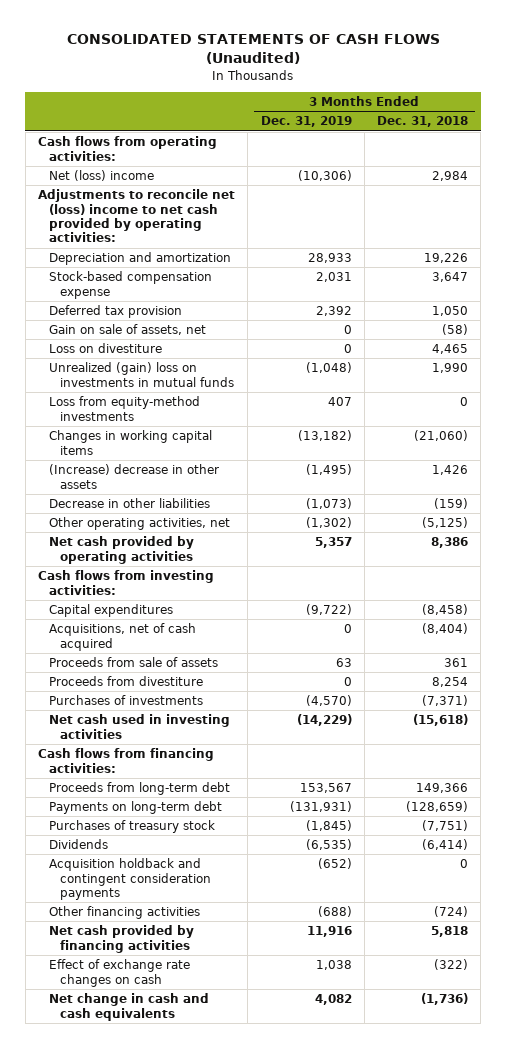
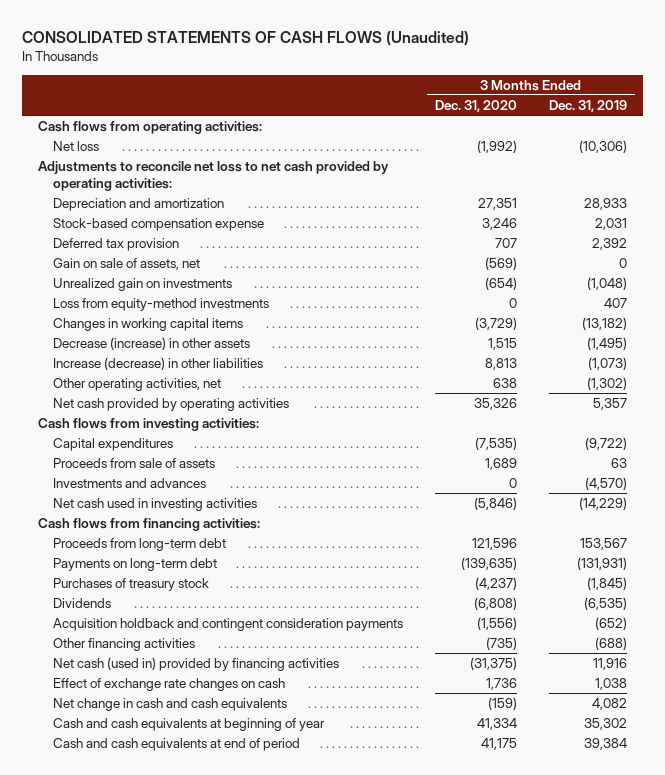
- | 3 Months Ended Dec. 31, 2019 | 3 Months Ended Dec. 31, 2018
+ | 3 Months Ended Dec. 31, 2020 | 3 Months Ended Dec. 31, 2019
- Net (loss) income | (10,306) | 2,984
- Adjustments to reconcile net (loss) income to net cash provided by operating activities:
+ Net loss | (1,992) | (10,306)
+ Adjustments to reconcile net loss to net cash provided by operating activities:
- Loss on divestiture | 0 | 4,465
- Unrealized (gain) loss on investments in mutual funds | (1,048) | 1,990
+ Unrealized gain on investments | (654) | (1,048)
- (Increase) decrease in other assets | (1,495) | 1,426
- Decrease in other liabilities | (1,073) | (159)
+ Decrease (increase) in other assets | 1,515 | (1,495)
+ Increase (decrease) in other liabilities | 8,813 | (1,073)
- Acquisitions, net of cash acquired | 0 | (8,404)
- Proceeds from divestiture | 0 | 8,254
- Purchases of investments | (4,570) | (7,371)
+ Investments and advances | 0 | (4,570)
- Net cash provided by financing activities | 11,916 | 5,818
+ Net cash (used in) provided by financing activities | (31,375) | 11,916
+ Cash and cash equivalents at beginning of year | 41,334 | 35,302
+ Cash and cash equivalents at end of period | 41,175 | 39,384

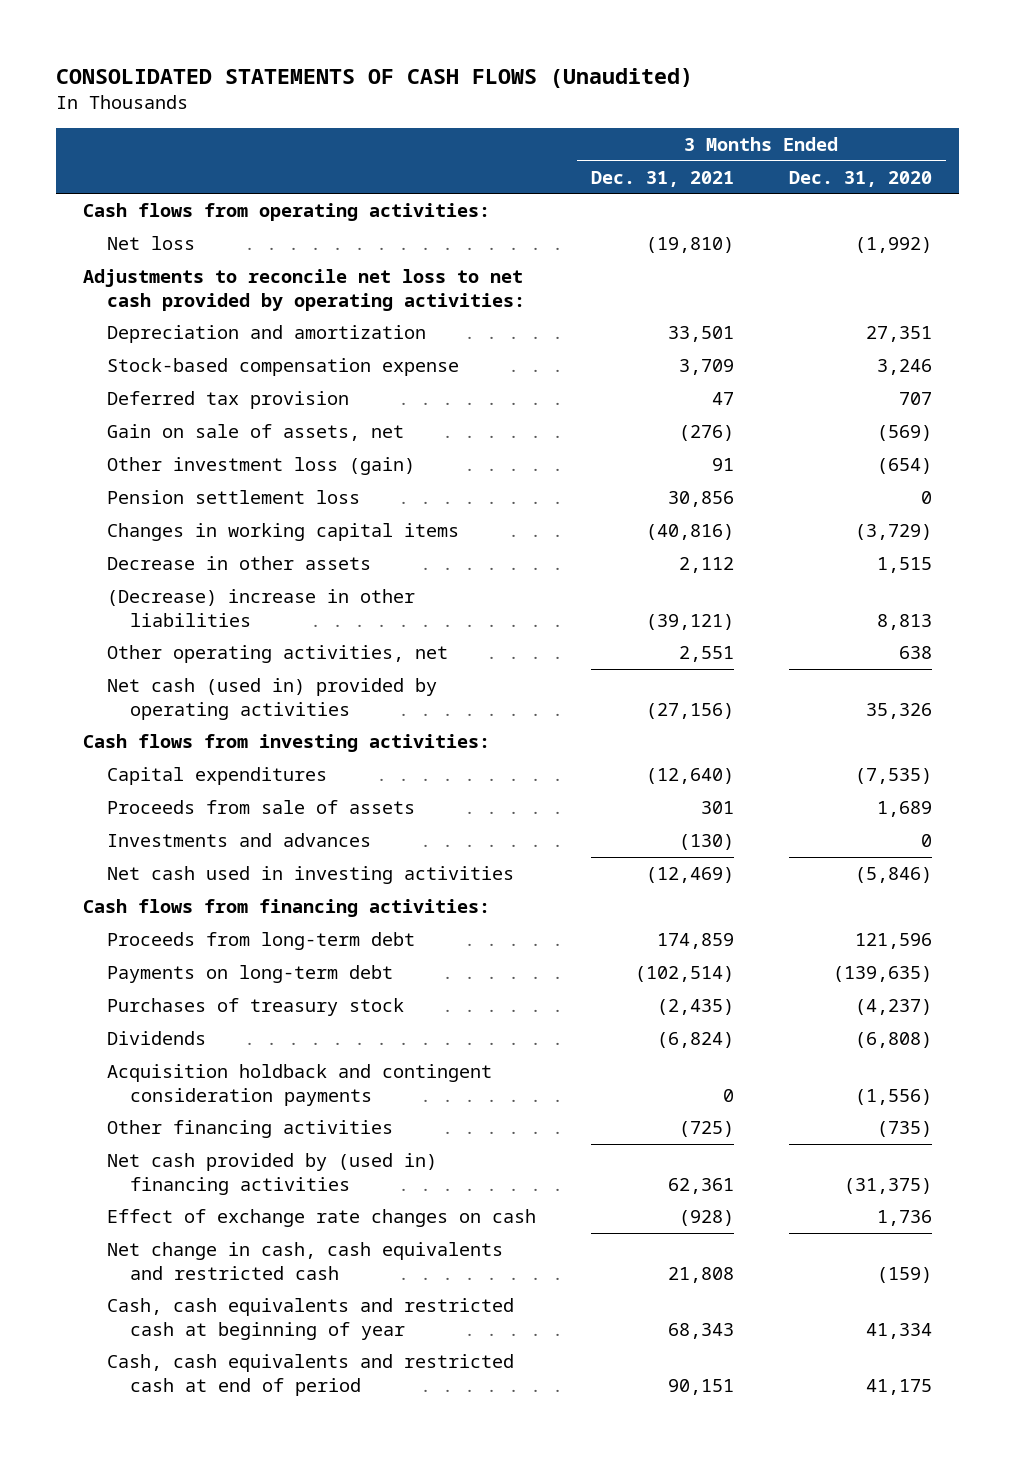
- | 3 Months Ended Dec. 31, 2020 | 3 Months Ended Dec. 31, 2019
+ | 3 Months Ended Dec. 31, 2021 | 3 Months Ended Dec. 31, 2020
- Unrealized gain on investments | (654) | (1,048)
- Loss from equity-method investments | 0 | 407
+ Other investment loss (gain) | 91 | (654)
+ Pension settlement loss | 30,856 | 0
- Decrease (increase) in other assets | 1,515 | (1,495)
- Increase (decrease) in other liabilities | 8,813 | (1,073)
+ Decrease in other assets | 2,112 | 1,515
+ (Decrease) increase in other liabilities | (39,121) | 8,813
- Net cash provided by operating activities | 35,326 | 5,357
+ Net cash (used in) provided by operating activities | (27,156) | 35,326
- Net cash (used in) provided by financing activities | (31,375) | 11,916
+ Net cash provided by (used in) financing activities | 62,361 | (31,375)
- Net change in cash and cash equivalents | (159) | 4,082
- Cash and cash equivalents at beginning of year | 41,334 | 35,302
- Cash and cash equivalents at end of period | 41,175 | 39,384
+ Net change in cash, cash equivalents and restricted cash | 21,808 | (159)
+ Cash, cash equivalents and restricted cash at beginning of year | 68,343 | 41,334
+ Cash, cash equivalents and restricted cash at end of period | 90,151 | 41,175

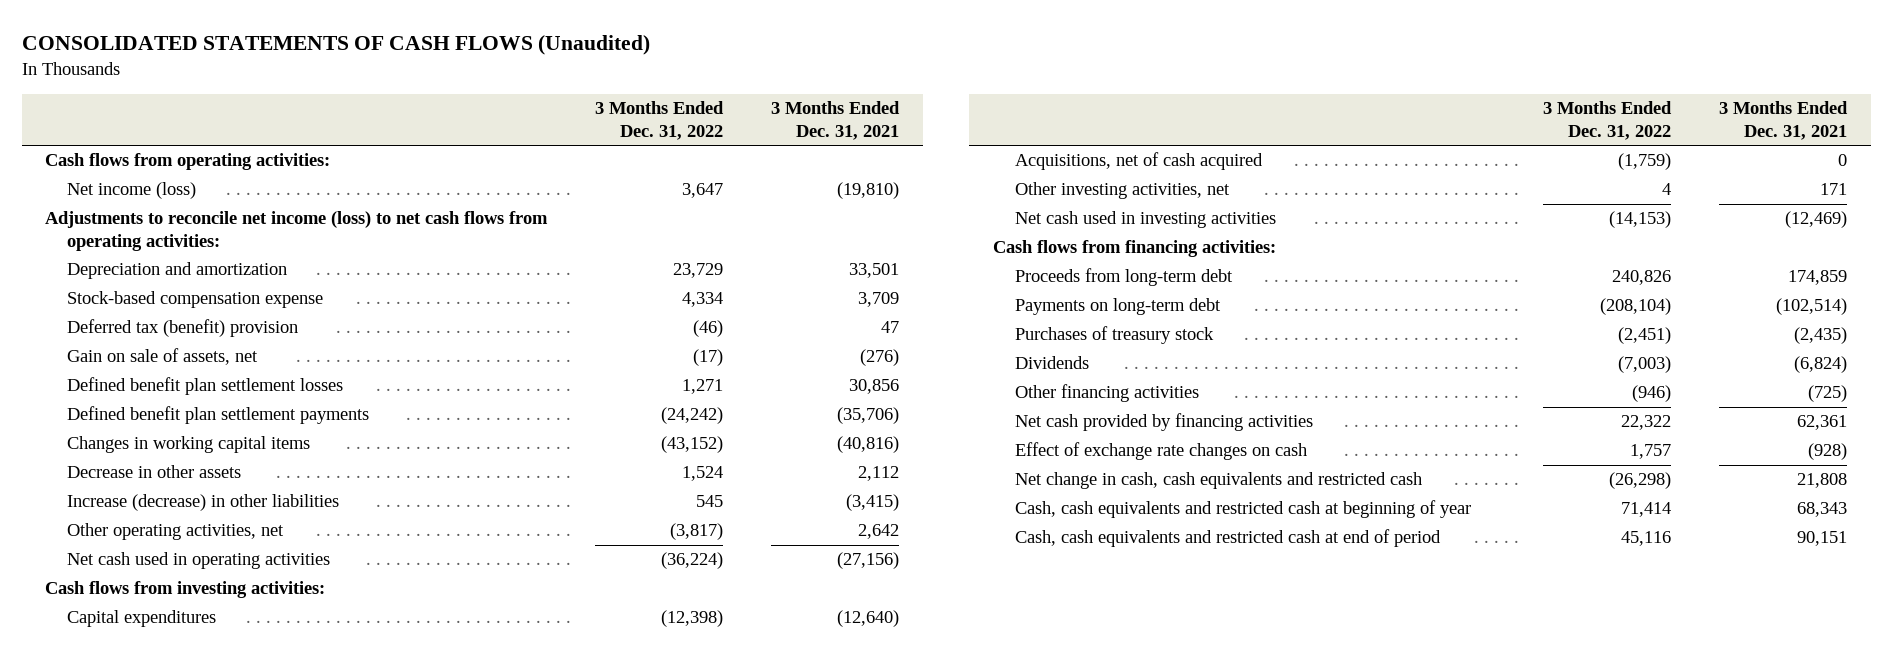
- | 3 Months Ended Dec. 31, 2021 | 3 Months Ended Dec. 31, 2020
+ | 3 Months Ended Dec. 31, 2022 | 3 Months Ended Dec. 31, 2021
- Net loss | (19,810) | (1,992)
- Adjustments to reconcile net loss to net cash provided by operating activities:
+ Net income (loss) | 3,647 | (19,810)
+ Adjustments to reconcile net income (loss) to net cash flows from operating activities:
- Deferred tax provision | 47 | 707
+ Deferred tax (benefit) provision | (46) | 47
- Other investment loss (gain) | 91 | (654)
- Pension settlement loss | 30,856 | 0
+ Defined benefit plan settlement losses | 1,271 | 30,856
+ Defined benefit plan settlement payments | (24,242) | (35,706)
- (Decrease) increase in other liabilities | (39,121) | 8,813
- Other operating activities, net | 2,551 | 638
- Net cash (used in) provided by operating activities | (27,156) | 35,326
+ Increase (decrease) in other liabilities | 545 | (3,415)
+ Other operating activities, net | (3,817) | 2,642
+ Net cash used in operating activities | (36,224) | (27,156)
- Proceeds from sale of assets | 301 | 1,689
- Investments and advances | (130) | 0
+ Acquisitions, net of cash acquired | (1,759) | 0
+ Other investing activities, net | 4 | 171
- Acquisition holdback and contingent consideration payments | 0 | (1,556)
- Net cash provided by (used in) financing activities | 62,361 | (31,375)
+ Net cash provided by financing activities | 22,322 | 62,361

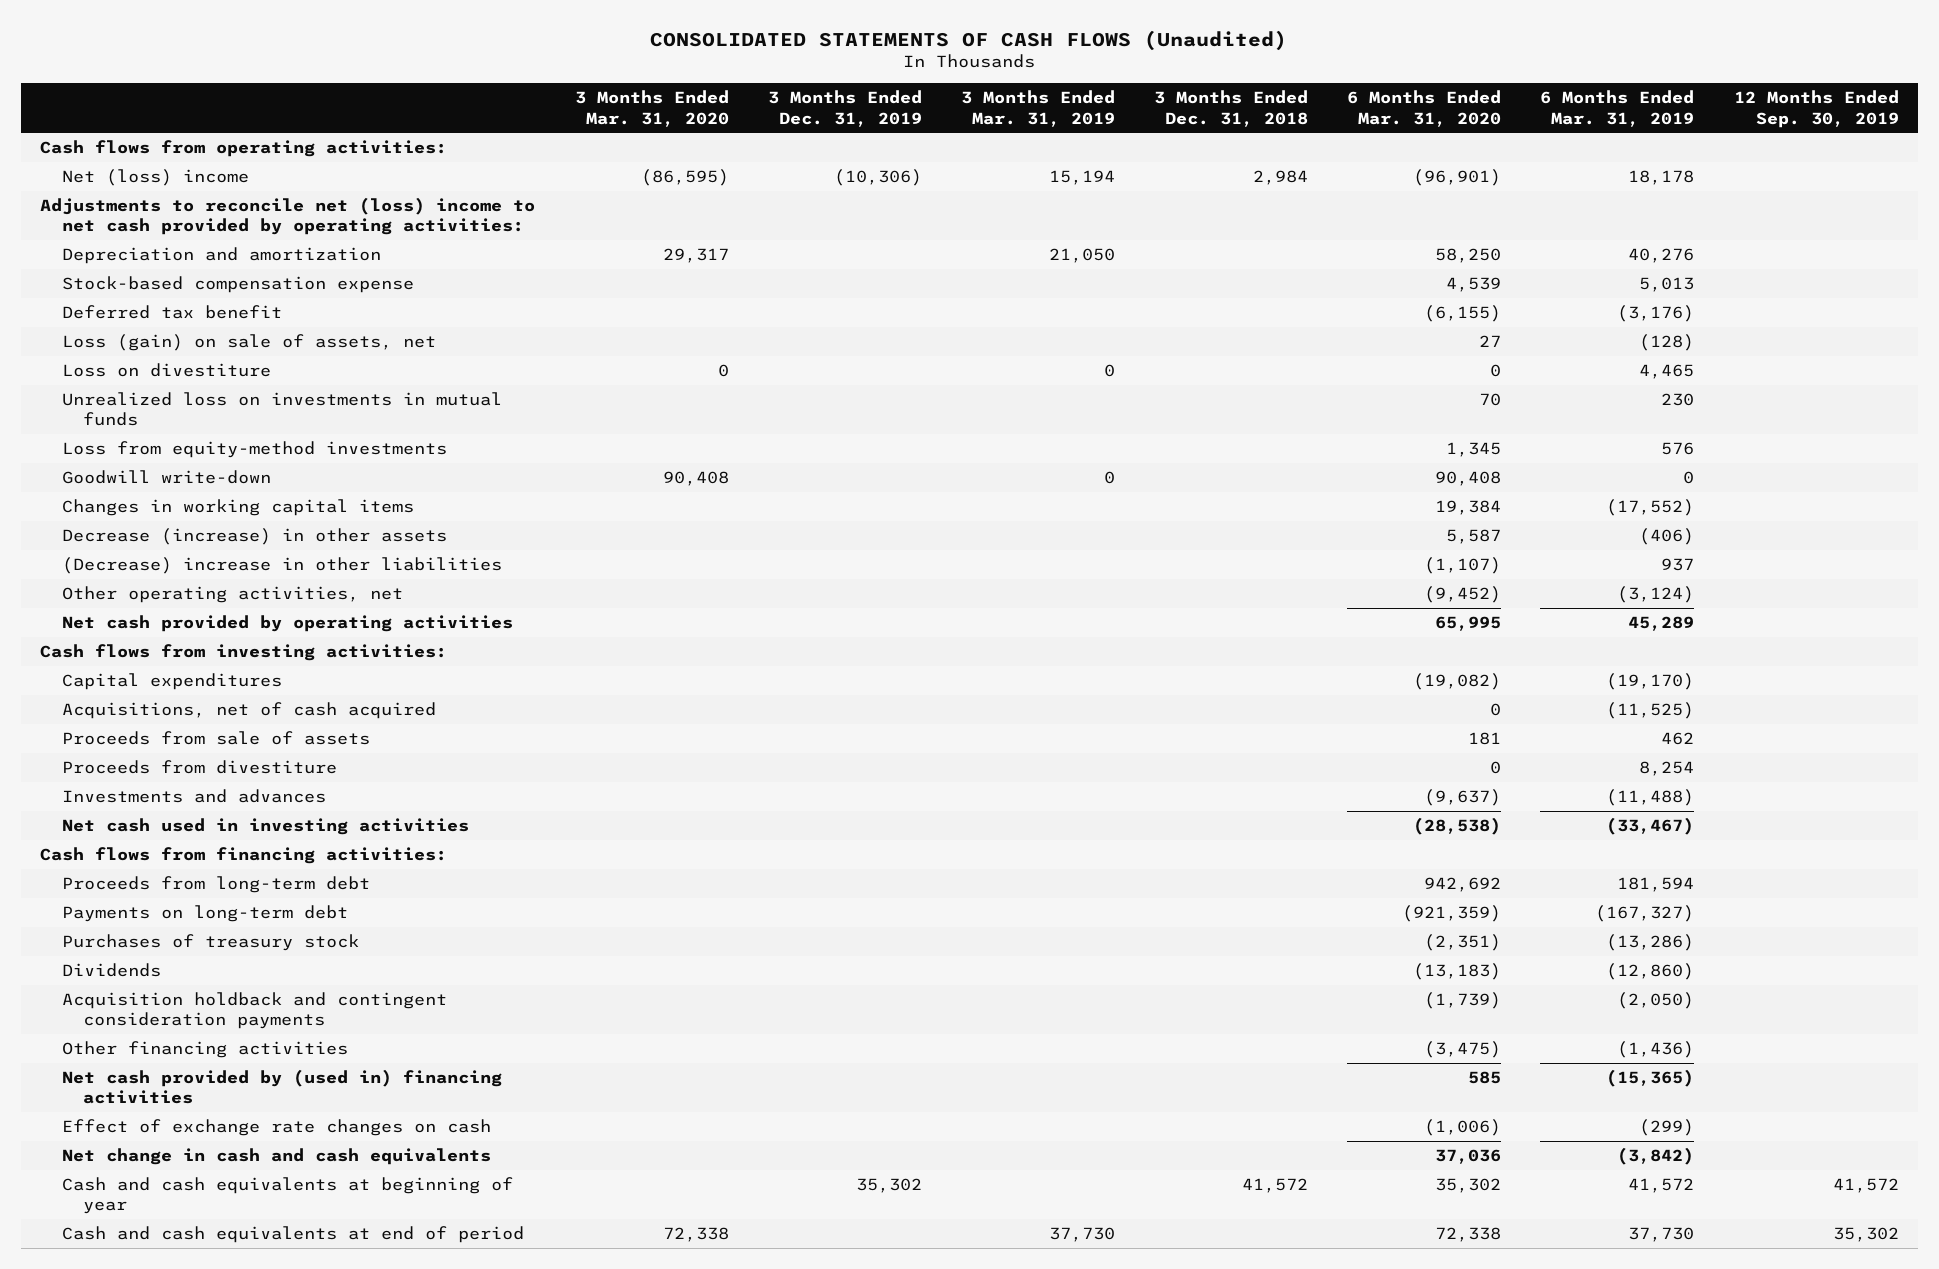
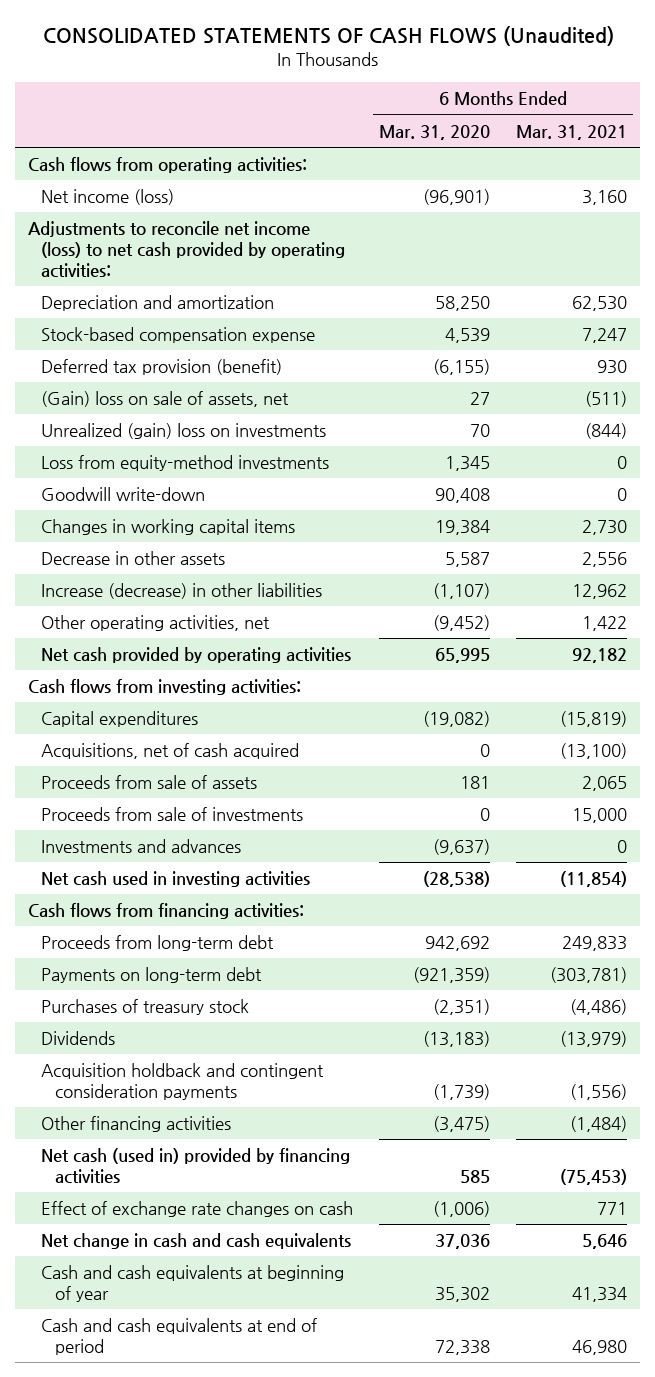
- | 3 Months Ended Mar. 31, 2020 | 3 Months Ended Dec. 31, 2019 | 3 Months Ended Mar. 31, 2019 | 3 Months Ended Dec. 31, 2018 | 6 Months Ended Mar. 31, 2020 | 6 Months Ended Mar. 31, 2019 | 12 Months Ended Sep. 30, 2019
+ | 6 Months Ended Mar. 31, 2020 | 6 Months Ended Mar. 31, 2021
- Net (loss) income | (86,595) | (10,306) | 15,194 | 2,984 | (96,901) | 18,178 |
- Adjustments to reconcile net (loss) income to net cash provided by operating activities:
+ Net income (loss) | (96,901) | 3,160
+ Adjustments to reconcile net income (loss) to net cash provided by operating activities:
- Deferred tax benefit | | | | | (6,155) | (3,176) |
- Loss (gain) on sale of assets, net | | | | | 27 | (128) |
- Loss on divestiture | 0 | | 0 | | 0 | 4,465 |
- Unrealized loss on investments in mutual funds | | | | | 70 | 230 |
+ Deferred tax provision (benefit) | (6,155) | 930
+ (Gain) loss on sale of assets, net | 27 | (511)
+ Unrealized (gain) loss on investments | 70 | (844)
- Decrease (increase) in other assets | | | | | 5,587 | (406) |
- (Decrease) increase in other liabilities | | | | | (1,107) | 937 |
+ Decrease in other assets | 5,587 | 2,556
+ Increase (decrease) in other liabilities | (1,107) | 12,962
- Proceeds from divestiture | | | | | 0 | 8,254 |
+ Proceeds from sale of investments | 0 | 15,000
- Net cash provided by (used in) financing activities | | | | | 585 | (15,365) |
+ Net cash (used in) provided by financing activities | 585 | (75,453)

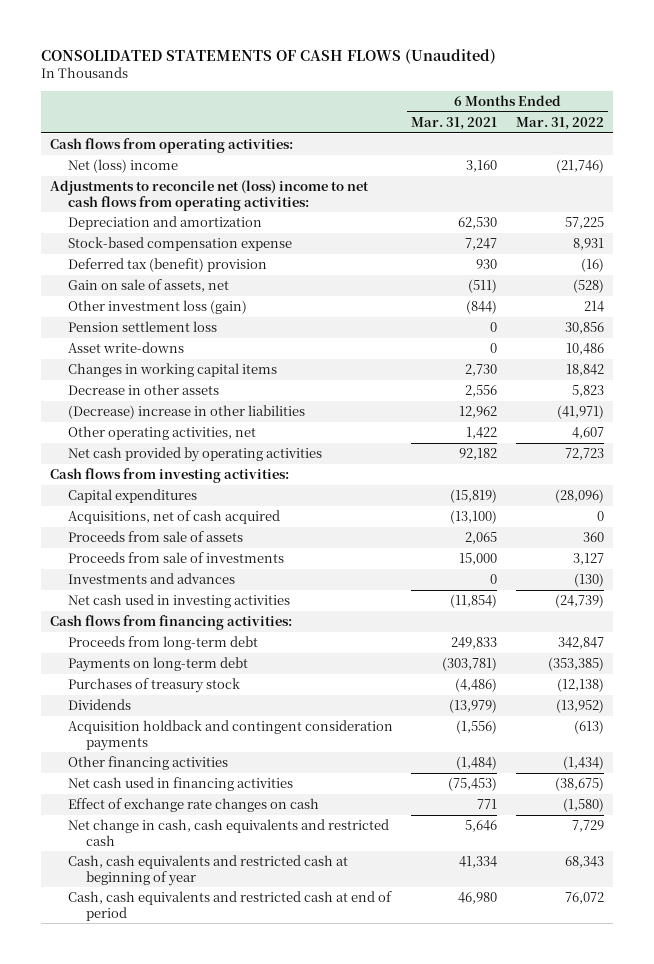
- | 6 Months Ended Mar. 31, 2020 | 6 Months Ended Mar. 31, 2021
+ | 6 Months Ended Mar. 31, 2021 | 6 Months Ended Mar. 31, 2022
- Net income (loss) | (96,901) | 3,160
- Adjustments to reconcile net income (loss) to net cash provided by operating activities:
+ Net (loss) income | 3,160 | (21,746)
+ Adjustments to reconcile net (loss) income to net cash flows from operating activities:
- Deferred tax provision (benefit) | (6,155) | 930
- (Gain) loss on sale of assets, net | 27 | (511)
- Unrealized (gain) loss on investments | 70 | (844)
- Loss from equity-method investments | 1,345 | 0
- Goodwill write-down | 90,408 | 0
+ Deferred tax (benefit) provision | 930 | (16)
+ Gain on sale of assets, net | (511) | (528)
+ Other investment loss (gain) | (844) | 214
+ Pension settlement loss | 0 | 30,856
+ Asset write-downs | 0 | 10,486
- Increase (decrease) in other liabilities | (1,107) | 12,962
+ (Decrease) increase in other liabilities | 12,962 | (41,971)
- Net cash (used in) provided by financing activities | 585 | (75,453)
+ Net cash used in financing activities | (75,453) | (38,675)
- Net change in cash and cash equivalents | 37,036 | 5,646
- Cash and cash equivalents at beginning of year | 35,302 | 41,334
- Cash and cash equivalents at end of period | 72,338 | 46,980
+ Net change in cash, cash equivalents and restricted cash | 5,646 | 7,729
+ Cash, cash equivalents and restricted cash at beginning of year | 41,334 | 68,343
+ Cash, cash equivalents and restricted cash at end of period | 46,980 | 76,072

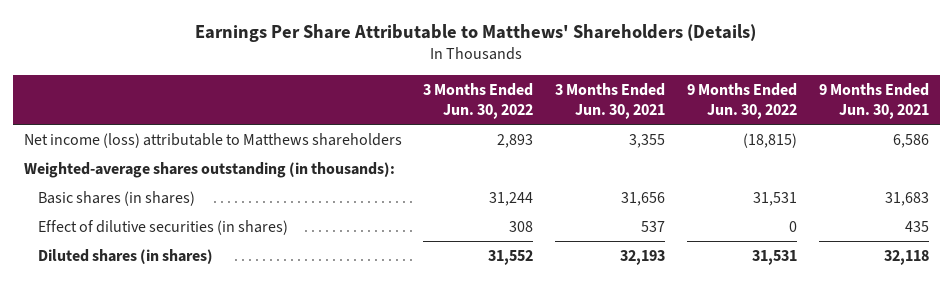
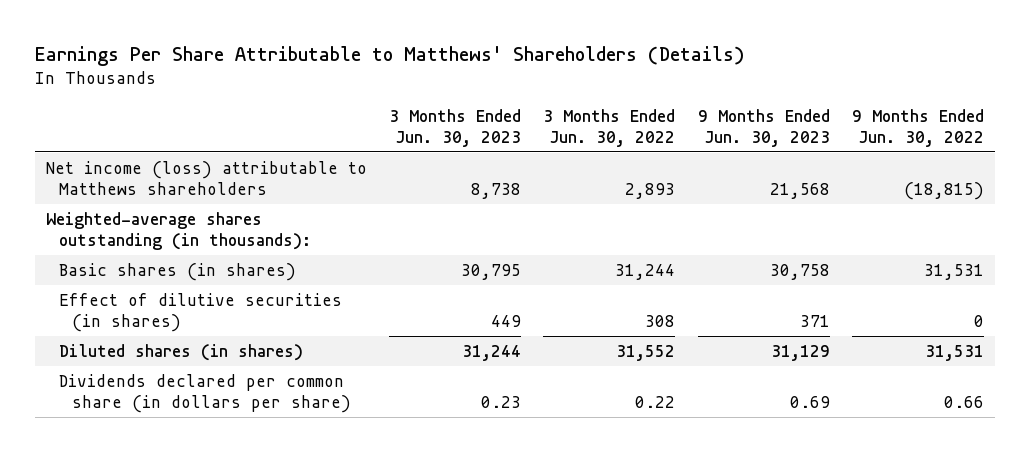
- | 3 Months Ended Jun. 30, 2022 | 3 Months Ended Jun. 30, 2021 | 9 Months Ended Jun. 30, 2022 | 9 Months Ended Jun. 30, 2021
+ | 3 Months Ended Jun. 30, 2023 | 3 Months Ended Jun. 30, 2022 | 9 Months Ended Jun. 30, 2023 | 9 Months Ended Jun. 30, 2022
+ Dividends declared per common share (in dollars per share) | 0.23 | 0.22 | 0.69 | 0.66

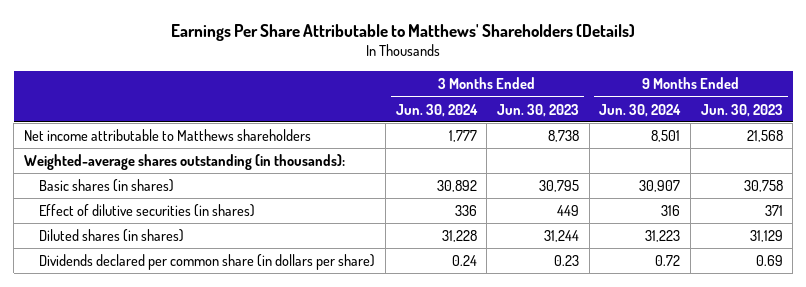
- | 3 Months Ended Jun. 30, 2023 | 3 Months Ended Jun. 30, 2022 | 9 Months Ended Jun. 30, 2023 | 9 Months Ended Jun. 30, 2022
+ | 3 Months Ended Jun. 30, 2024 | 3 Months Ended Jun. 30, 2023 | 9 Months Ended Jun. 30, 2024 | 9 Months Ended Jun. 30, 2023
- Net income (loss) attributable to Matthews shareholders | 8,738 | 2,893 | 21,568 | (18,815)
+ Net income attributable to Matthews shareholders | 1,777 | 8,738 | 8,501 | 21,568

